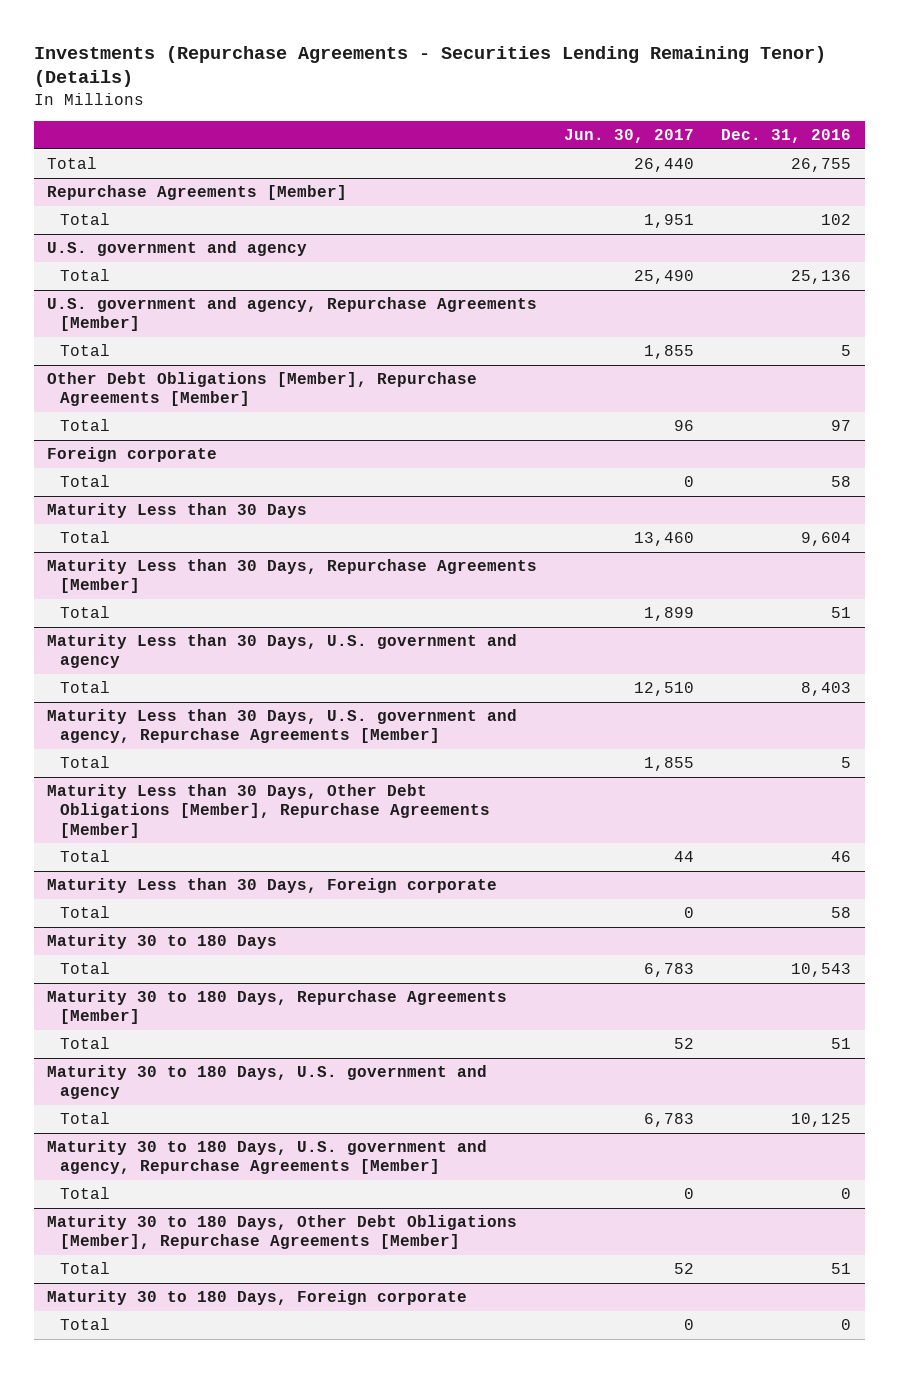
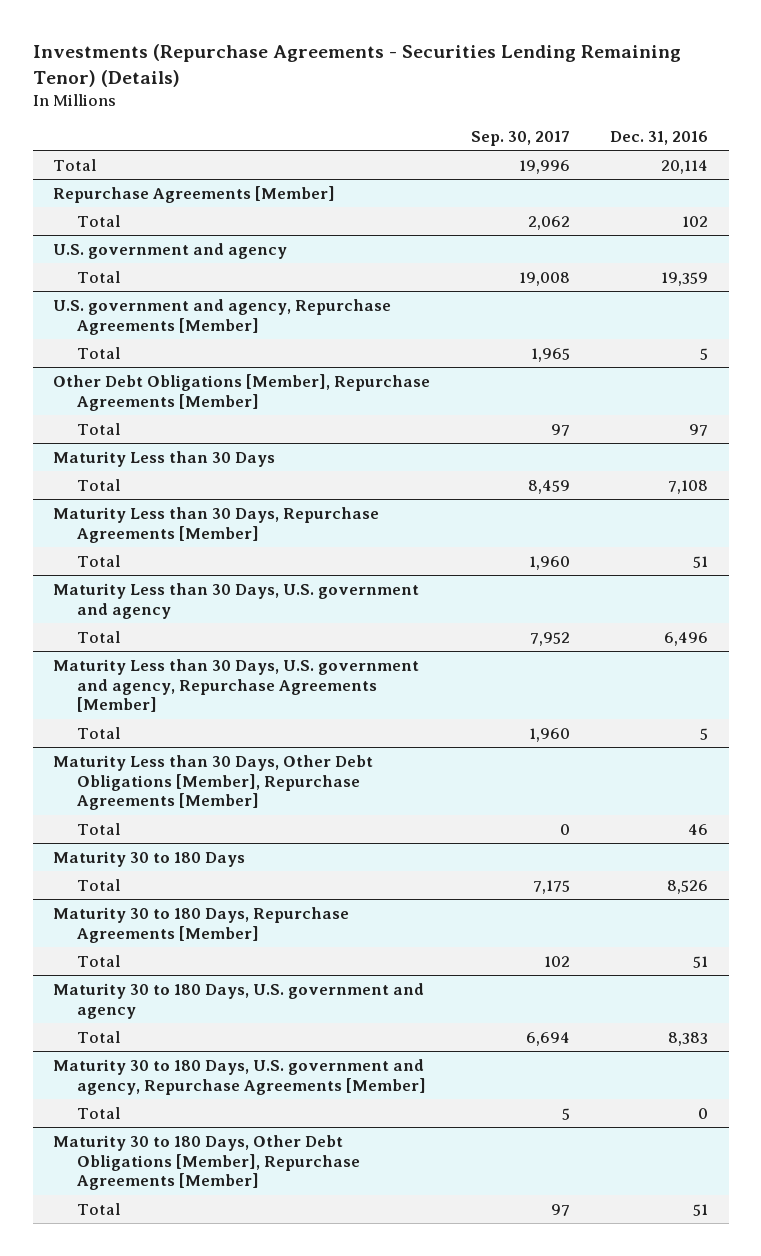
- | Jun. 30, 2017 | Dec. 31, 2016
+ | Sep. 30, 2017 | Dec. 31, 2016
- Total | 26,440 | 26,755
+ Total | 19,996 | 20,114
@ U.S. government and agency
- Total | 25,490 | 25,136
+ Total | 19,008 | 19,359
- Foreign corporate
- Total | 0 | 58
@ Maturity Less than 30 Days
- Total | 13,460 | 9,604
+ Total | 8,459 | 7,108
@ Maturity Less than 30 Days, U.S. government and agency
- Total | 12,510 | 8,403
+ Total | 7,952 | 6,496
- Maturity Less than 30 Days, Foreign corporate
- Total | 0 | 58
@ Maturity 30 to 180 Days
- Total | 6,783 | 10,543
+ Total | 7,175 | 8,526
@ Maturity 30 to 180 Days, U.S. government and agency
- Total | 6,783 | 10,125
+ Total | 6,694 | 8,383
- Maturity 30 to 180 Days, Foreign corporate
- Total | 0 | 0

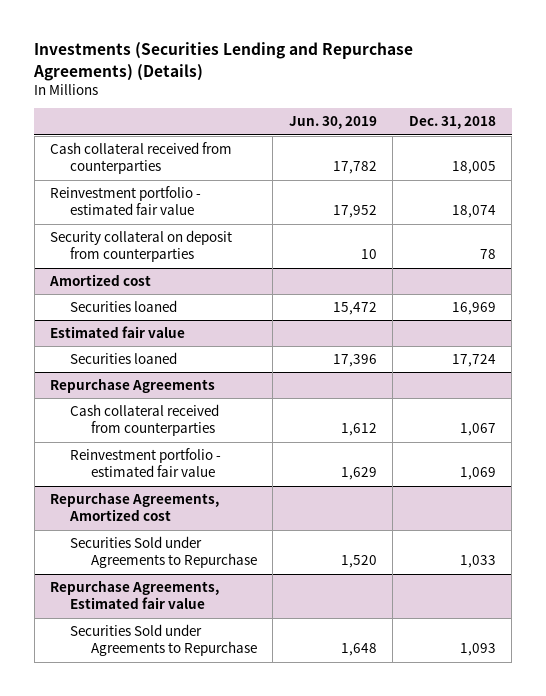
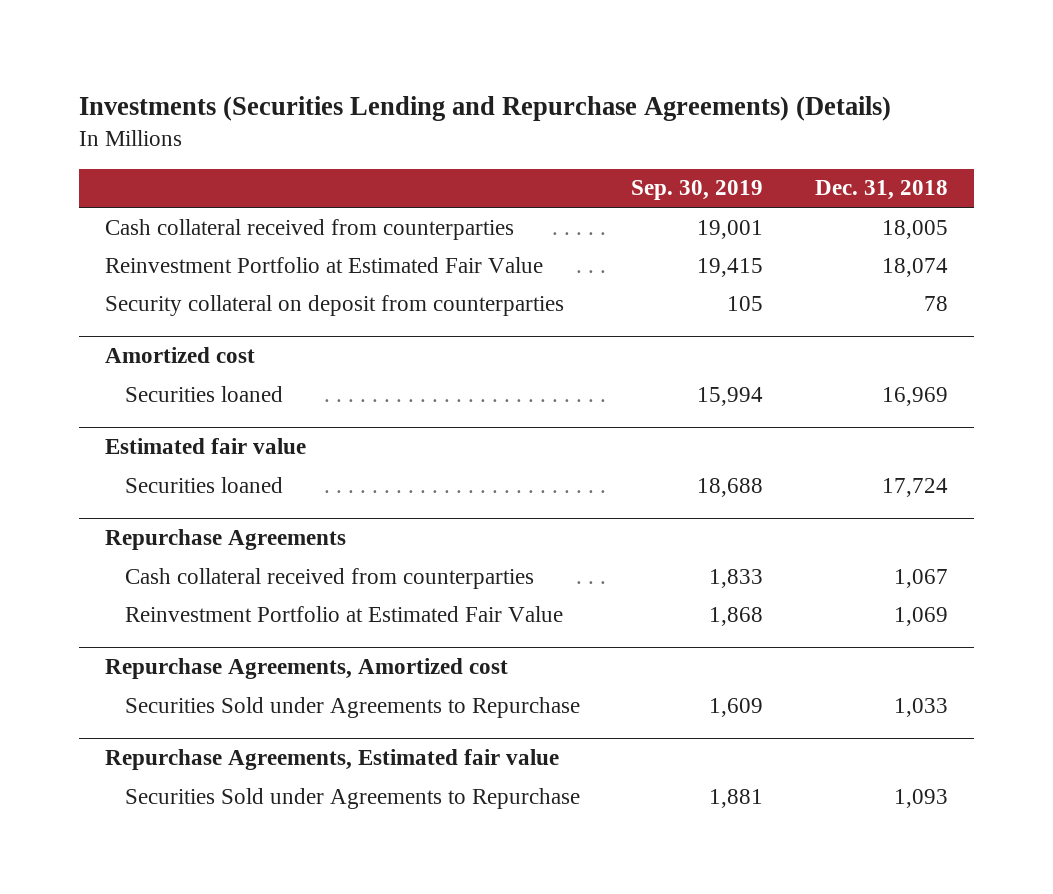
- | Jun. 30, 2019 | Dec. 31, 2018
+ | Sep. 30, 2019 | Dec. 31, 2018
- Reinvestment portfolio - estimated fair value | 17,952 | 18,074
+ Reinvestment Portfolio at Estimated Fair Value | 19,415 | 18,074
@ Repurchase Agreements
- Reinvestment portfolio - estimated fair value | 1,629 | 1,069
+ Reinvestment Portfolio at Estimated Fair Value | 1,868 | 1,069

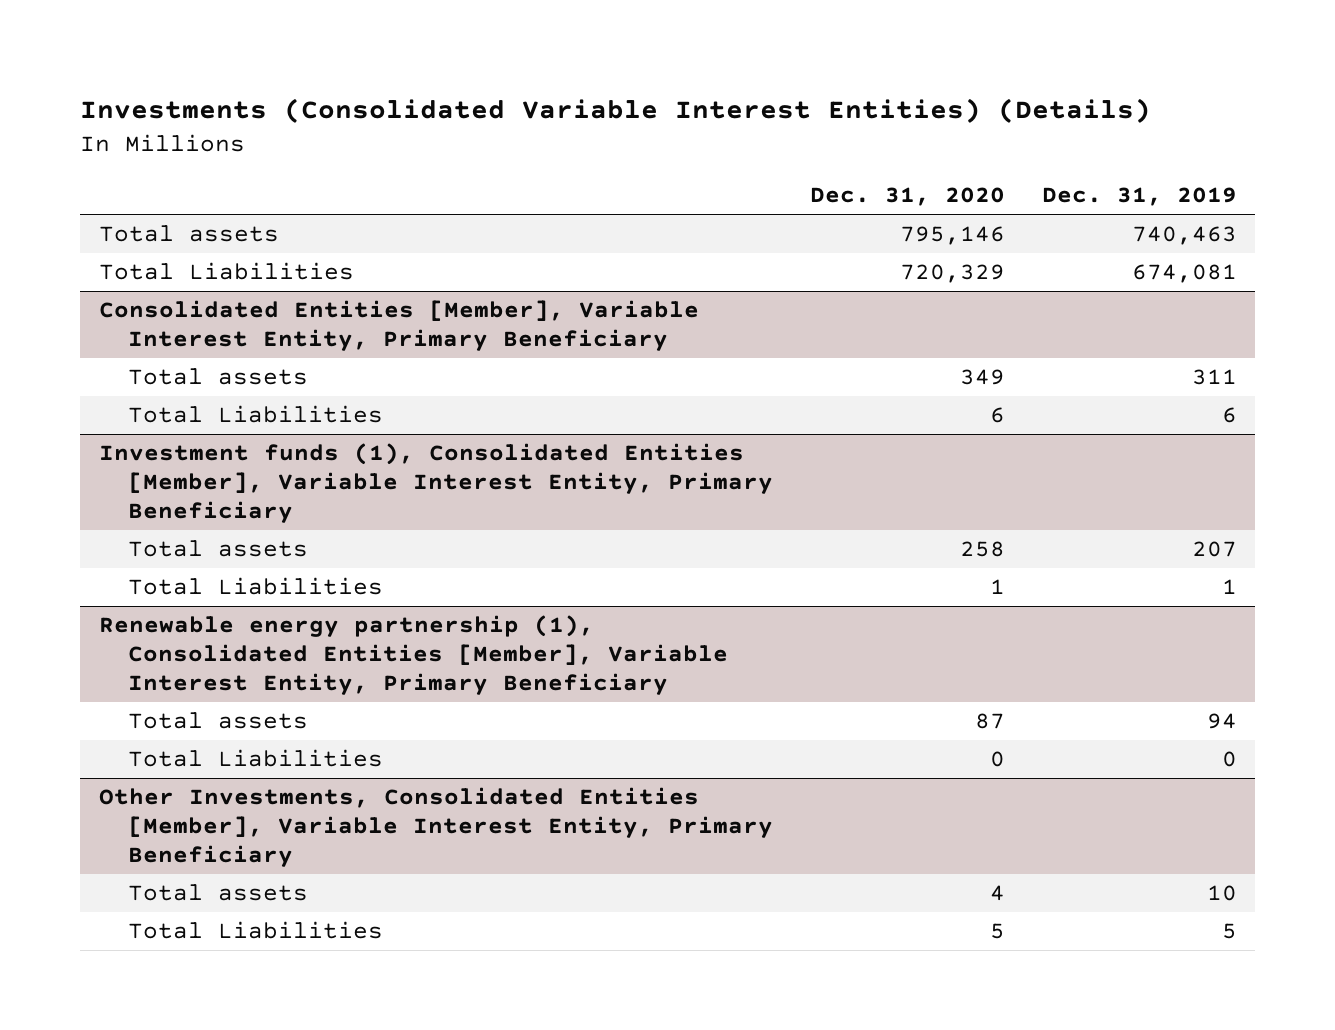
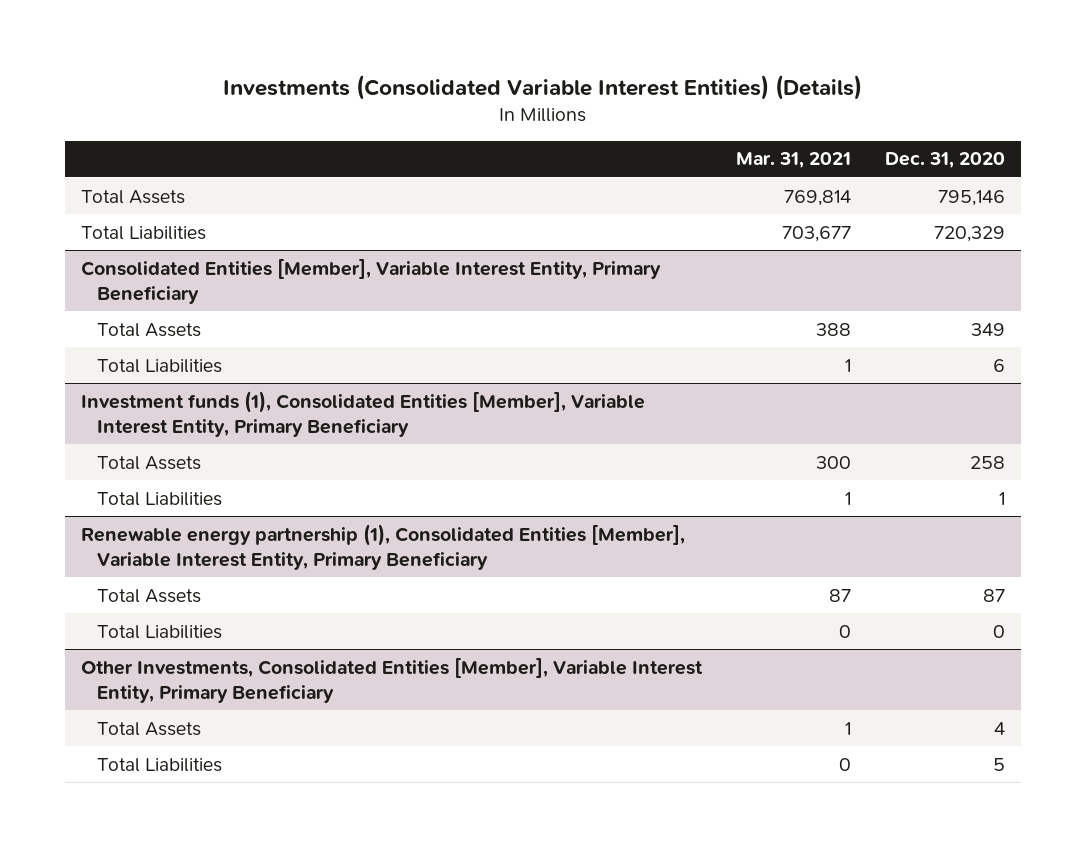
- | Dec. 31, 2020 | Dec. 31, 2019
+ | Mar. 31, 2021 | Dec. 31, 2020
- Total assets | 795,146 | 740,463
+ Total Assets | 769,814 | 795,146
@ Consolidated Entities [Member], Variable Interest Entity, Primary Beneficiary
- Total assets | 349 | 311
+ Total Assets | 388 | 349
@ Investment funds (1), Consolidated Entities [Member], Variable Interest Entity, Primary Beneficiary
- Total assets | 258 | 207
+ Total Assets | 300 | 258
@ Renewable energy partnership (1), Consolidated Entities [Member], Variable Interest Entity, Primary Beneficiary
- Total assets | 87 | 94
+ Total Assets | 87 | 87
@ Other Investments, Consolidated Entities [Member], Variable Interest Entity, Primary Beneficiary
- Total assets | 4 | 10
+ Total Assets | 1 | 4

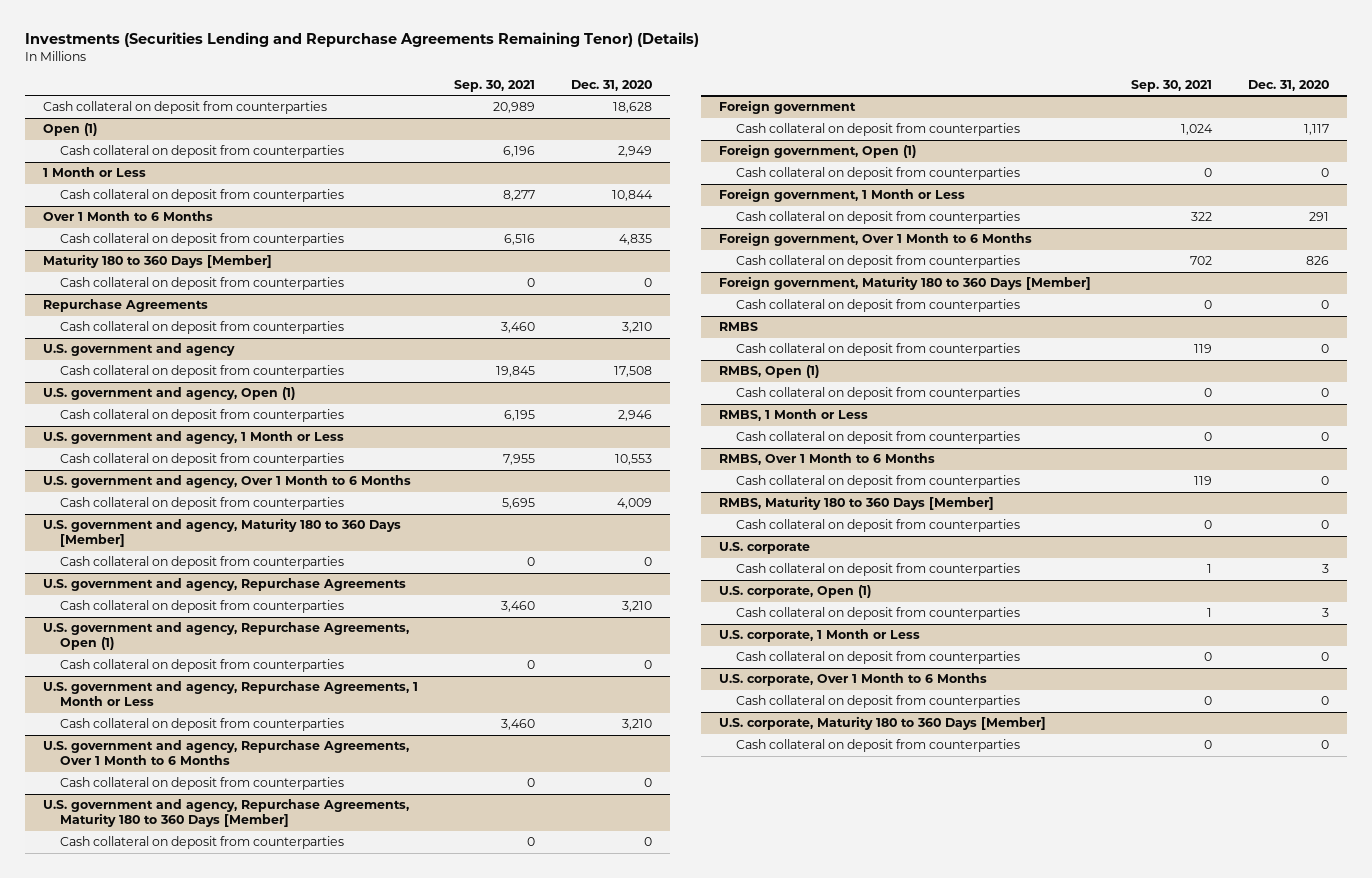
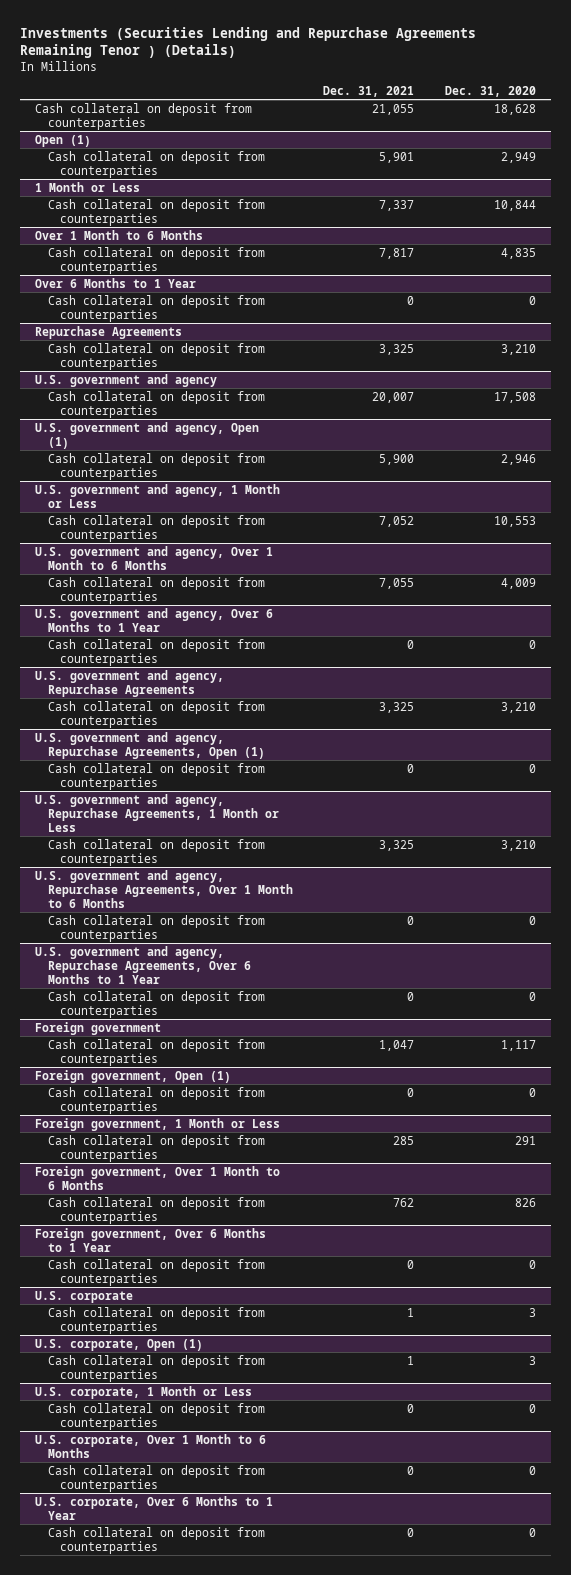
- Investments (Securities Lending and Repurchase Agreements Remaining Tenor) (Details)
+ Investments (Securities Lending and Repurchase Agreements Remaining Tenor ) (Details)
- | Sep. 30, 2021 | Dec. 31, 2020
+ | Dec. 31, 2021 | Dec. 31, 2020
- Maturity 180 to 360 Days [Member]
+ Over 6 Months to 1 Year
- U.S. government and agency, Maturity 180 to 360 Days [Member]
+ U.S. government and agency, Over 6 Months to 1 Year
- U.S. government and agency, Repurchase Agreements, Maturity 180 to 360 Days [Member]
+ U.S. government and agency, Repurchase Agreements, Over 6 Months to 1 Year
- Foreign government, Maturity 180 to 360 Days [Member]
- Cash collateral on deposit from counterparties | 0 | 0
- RMBS
- Cash collateral on deposit from counterparties | 119 | 0
- RMBS, Open (1)
- Cash collateral on deposit from counterparties | 0 | 0
- RMBS, 1 Month or Less
- Cash collateral on deposit from counterparties | 0 | 0
- RMBS, Over 1 Month to 6 Months
- Cash collateral on deposit from counterparties | 119 | 0
- RMBS, Maturity 180 to 360 Days [Member]
+ Foreign government, Over 6 Months to 1 Year
- U.S. corporate, Maturity 180 to 360 Days [Member]
+ U.S. corporate, Over 6 Months to 1 Year

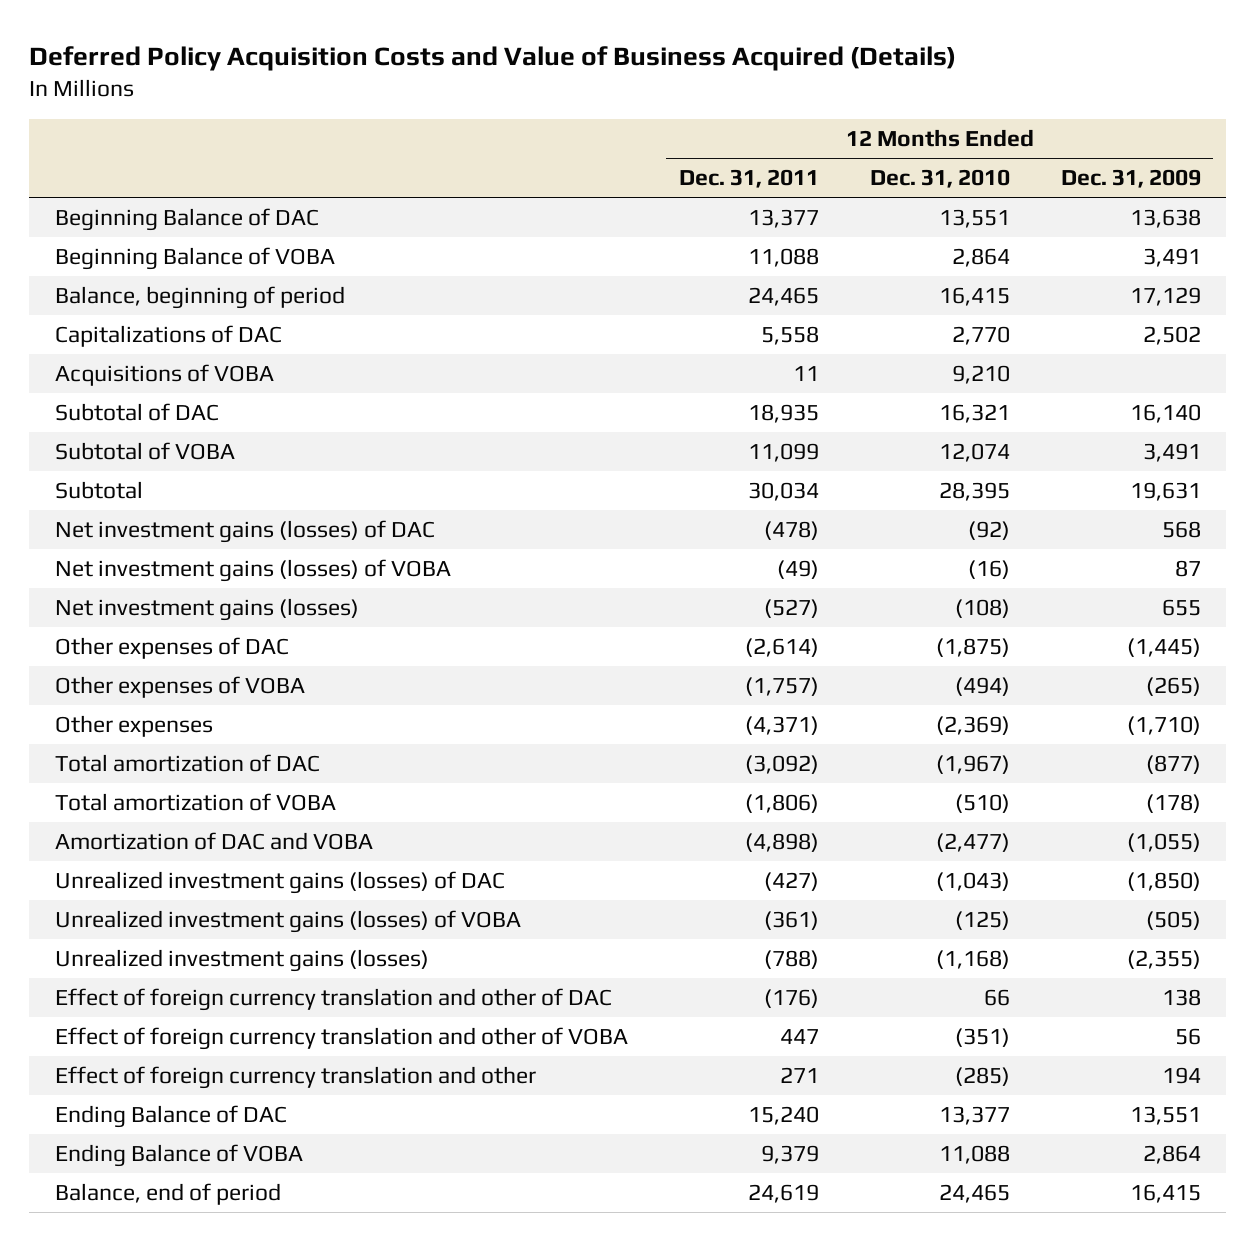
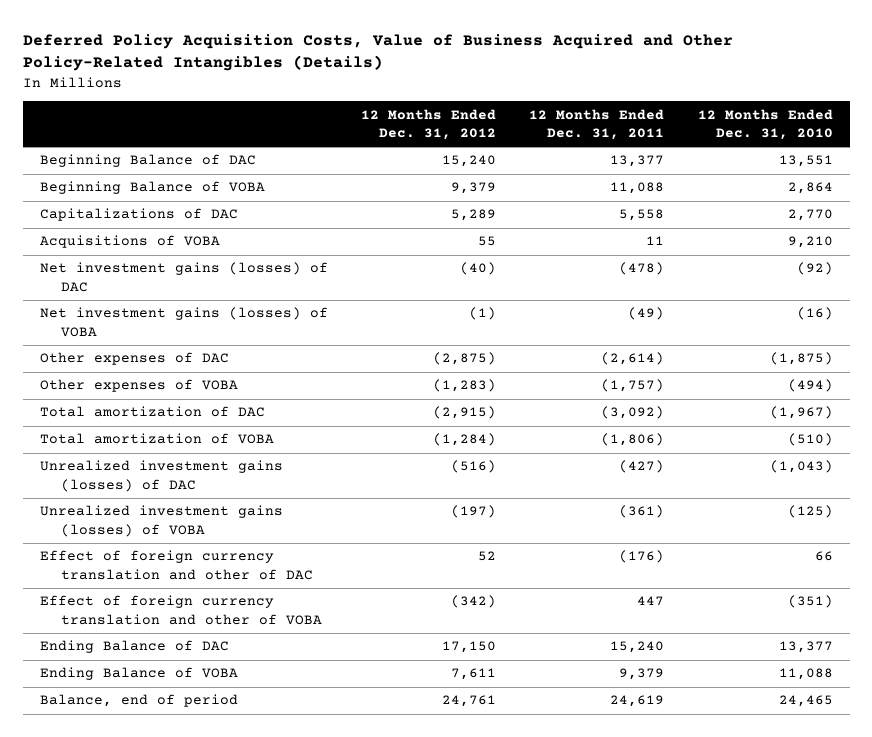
- Deferred Policy Acquisition Costs and Value of Business Acquired (Details)
+ Deferred Policy Acquisition Costs, Value of Business Acquired and Other Policy-Related Intangibles (Details)
- | 12 Months Ended Dec. 31, 2011 | 12 Months Ended Dec. 31, 2010 | 12 Months Ended Dec. 31, 2009
+ | 12 Months Ended Dec. 31, 2012 | 12 Months Ended Dec. 31, 2011 | 12 Months Ended Dec. 31, 2010
- Balance, beginning of period | 24,465 | 16,415 | 17,129
- Subtotal of DAC | 18,935 | 16,321 | 16,140
- Subtotal of VOBA | 11,099 | 12,074 | 3,491
- Subtotal | 30,034 | 28,395 | 19,631
- Net investment gains (losses) | (527) | (108) | 655
- Other expenses | (4,371) | (2,369) | (1,710)
- Amortization of DAC and VOBA | (4,898) | (2,477) | (1,055)
- Unrealized investment gains (losses) | (788) | (1,168) | (2,355)
- Effect of foreign currency translation and other | 271 | (285) | 194

